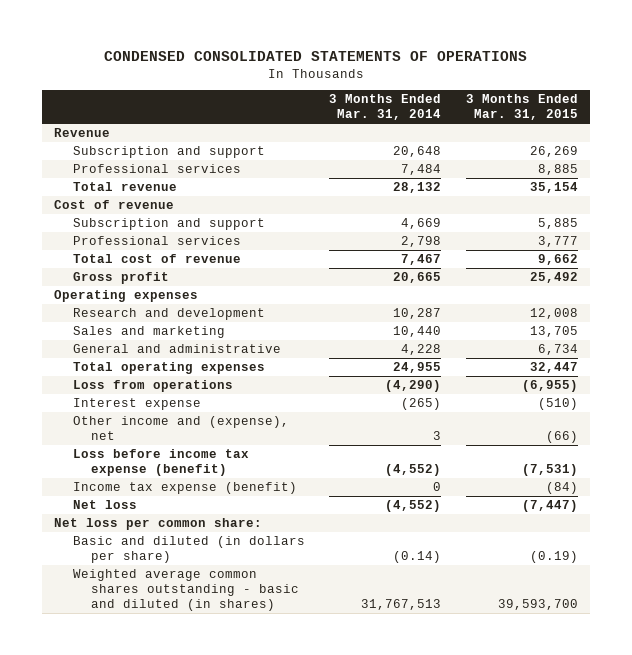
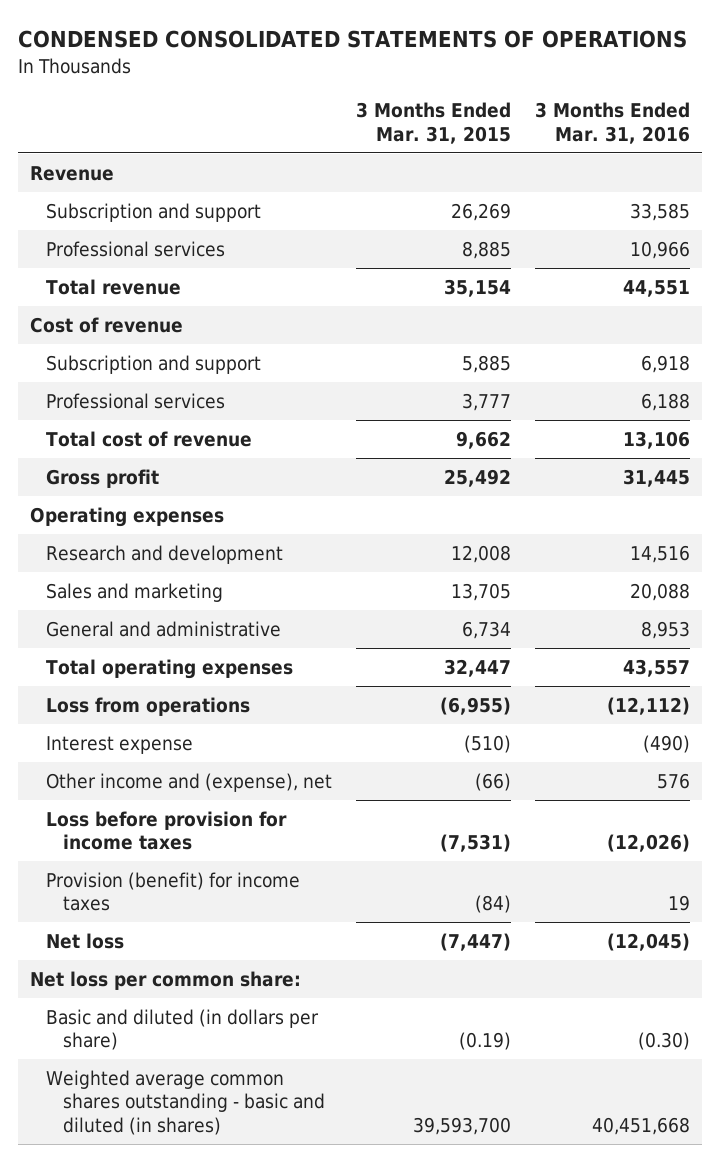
- | 3 Months Ended Mar. 31, 2014 | 3 Months Ended Mar. 31, 2015
+ | 3 Months Ended Mar. 31, 2015 | 3 Months Ended Mar. 31, 2016
- Loss before income tax expense (benefit) | (4,552) | (7,531)
- Income tax expense (benefit) | 0 | (84)
+ Loss before provision for income taxes | (7,531) | (12,026)
+ Provision (benefit) for income taxes | (84) | 19

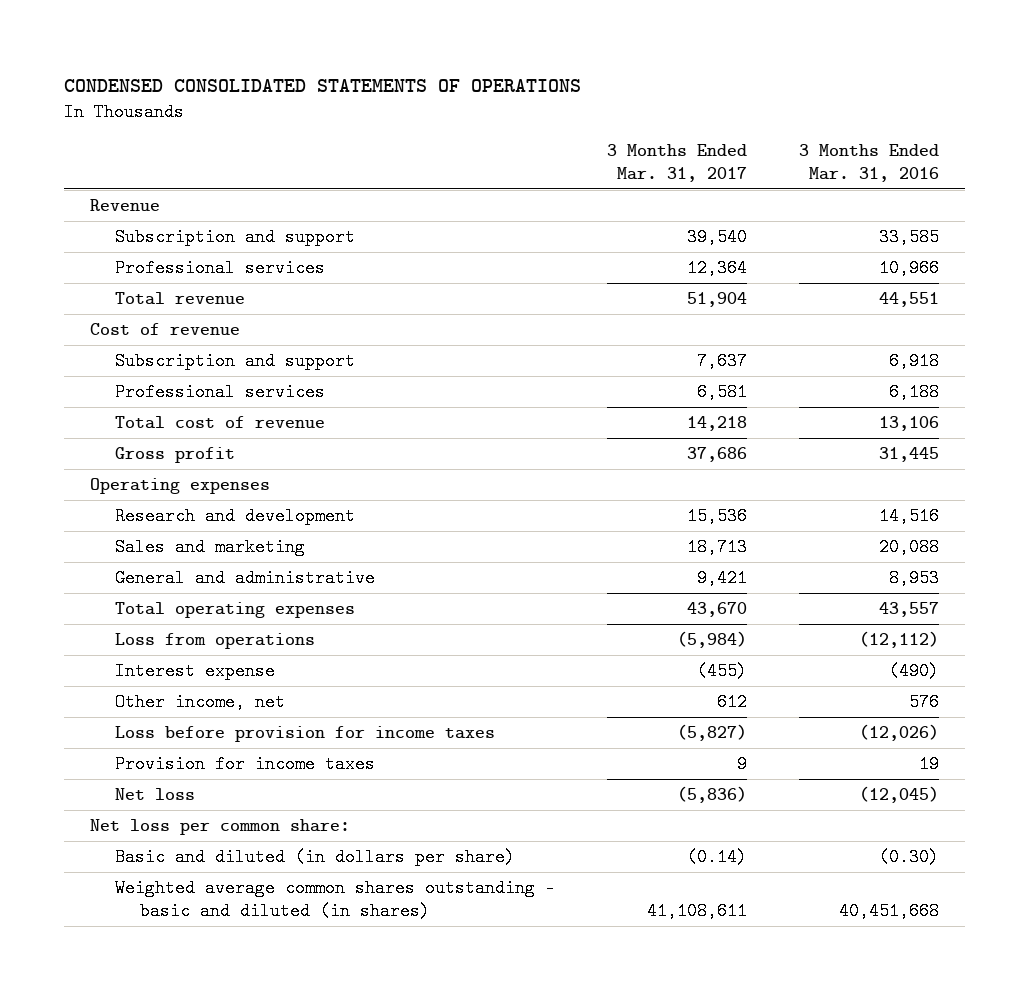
- | 3 Months Ended Mar. 31, 2015 | 3 Months Ended Mar. 31, 2016
+ | 3 Months Ended Mar. 31, 2017 | 3 Months Ended Mar. 31, 2016
- Other income and (expense), net | (66) | 576
+ Other income, net | 612 | 576
- Provision (benefit) for income taxes | (84) | 19
+ Provision for income taxes | 9 | 19

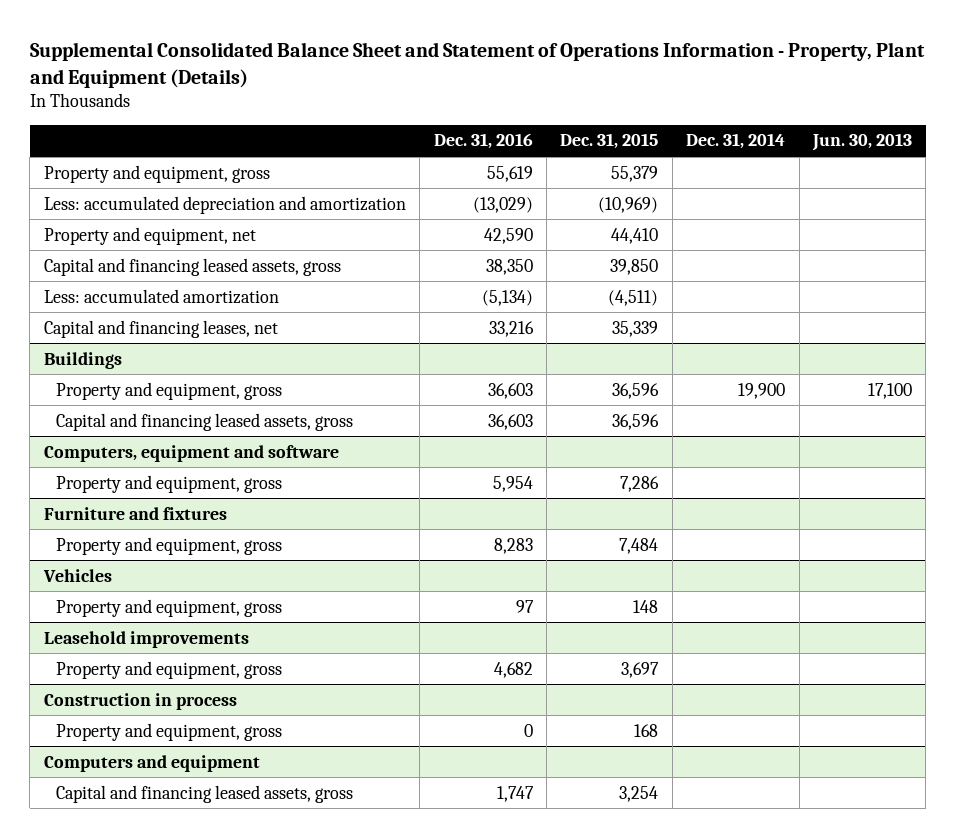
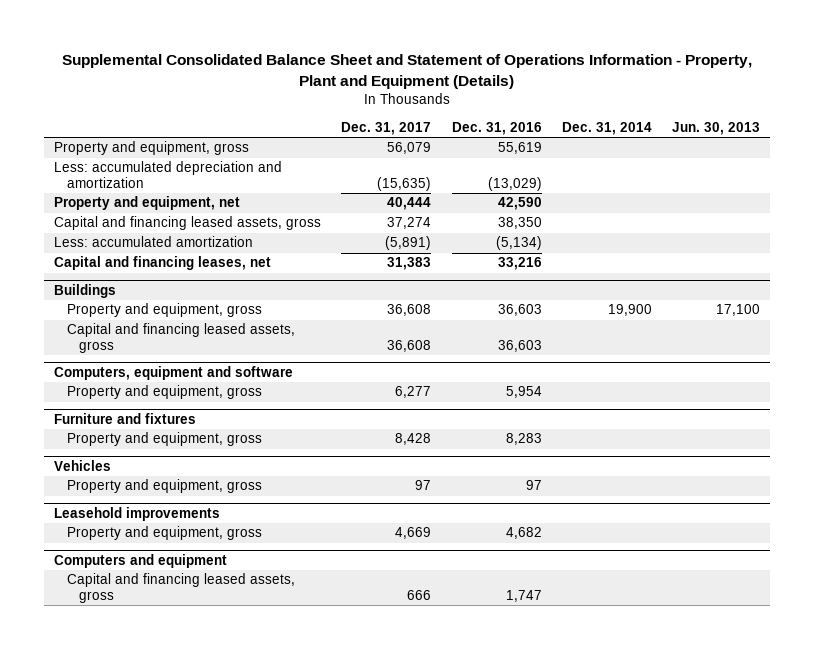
- | Dec. 31, 2016 | Dec. 31, 2015 | Dec. 31, 2014 | Jun. 30, 2013
+ | Dec. 31, 2017 | Dec. 31, 2016 | Dec. 31, 2014 | Jun. 30, 2013
- Construction in process
- Property and equipment, gross | 0 | 168 | |

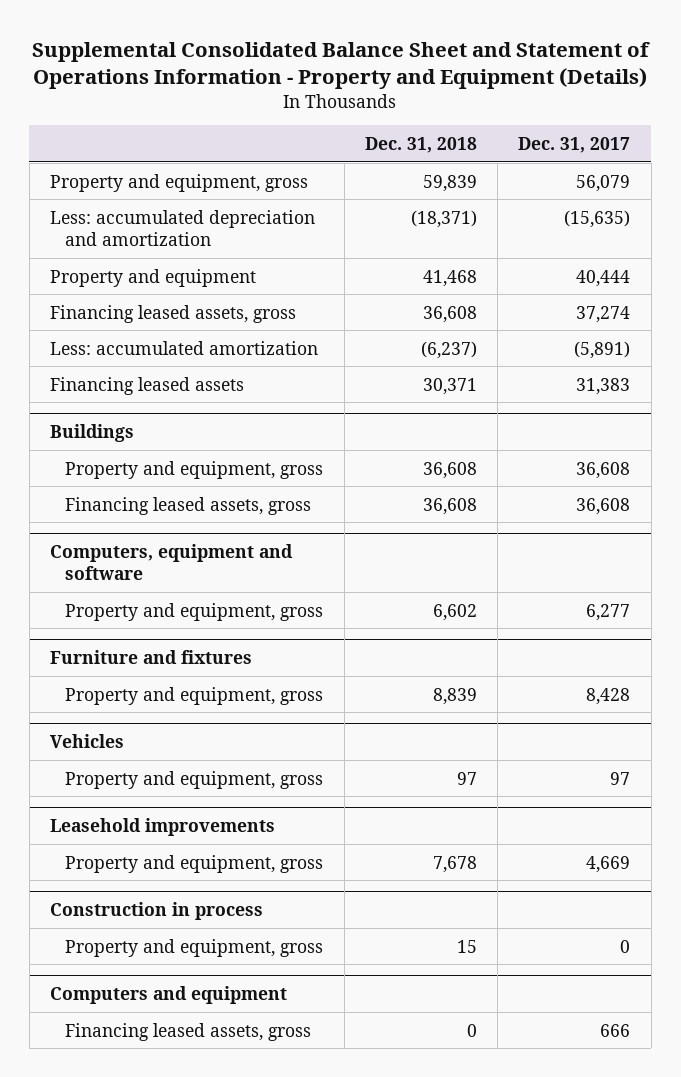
- Supplemental Consolidated Balance Sheet and Statement of Operations Information - Property, Plant and Equipment (Details)
+ Supplemental Consolidated Balance Sheet and Statement of Operations Information - Property and Equipment (Details)
- | Dec. 31, 2017 | Dec. 31, 2016 | Dec. 31, 2014 | Jun. 30, 2013
+ | Dec. 31, 2018 | Dec. 31, 2017
- Property and equipment, net | 40,444 | 42,590 | |
- Capital and financing leased assets, gross | 37,274 | 38,350 | |
+ Property and equipment | 41,468 | 40,444
+ Financing leased assets, gross | 36,608 | 37,274
- Capital and financing leases, net | 31,383 | 33,216 | |
+ Financing leased assets | 30,371 | 31,383
@ Buildings
- Capital and financing leased assets, gross | 36,608 | 36,603 | |
+ Financing leased assets, gross | 36,608 | 36,608
+ Construction in process
+ Property and equipment, gross | 15 | 0
@ Computers and equipment
- Capital and financing leased assets, gross | 666 | 1,747 | |
+ Financing leased assets, gross | 0 | 666

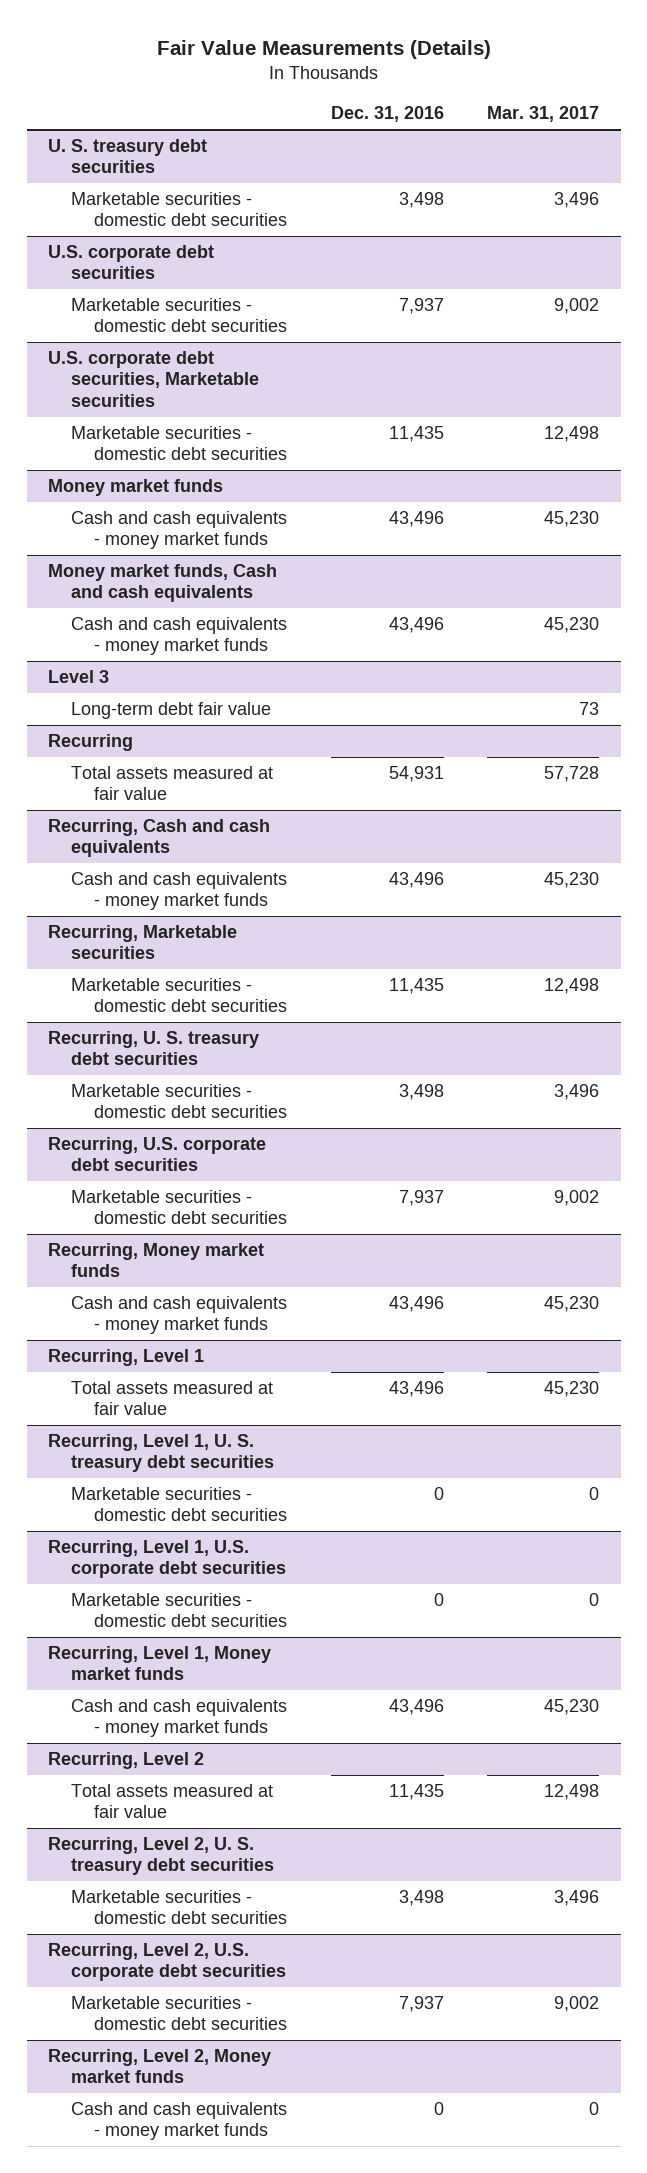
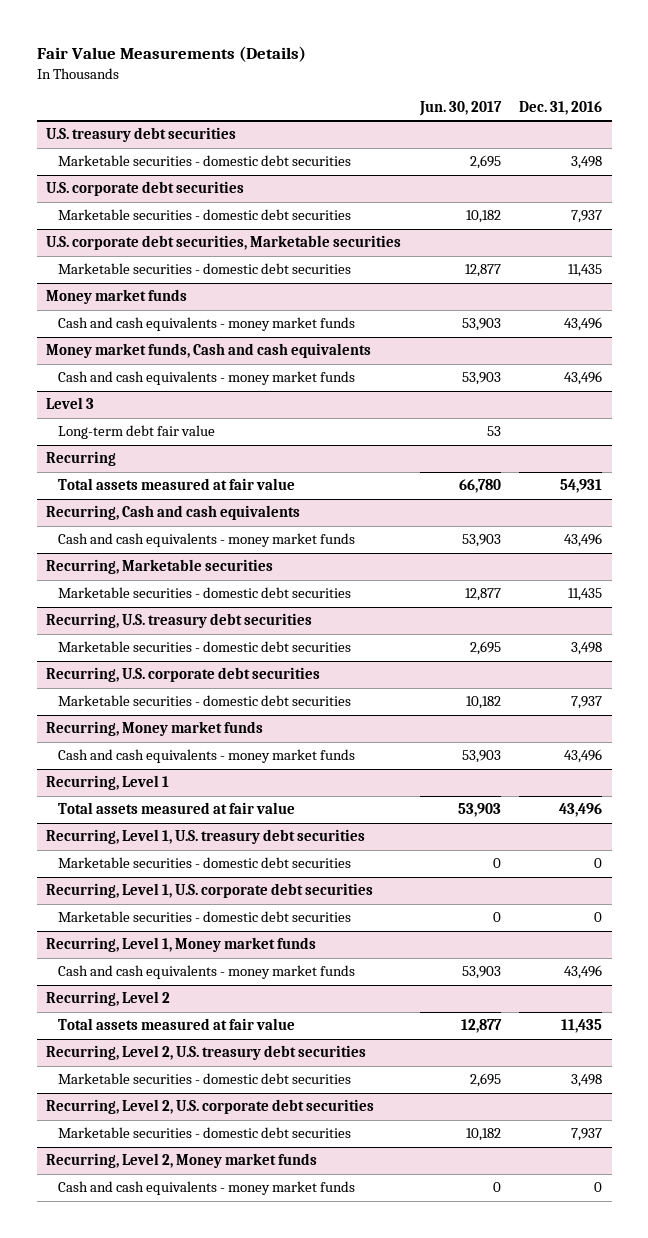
- | Dec. 31, 2016 | Mar. 31, 2017
+ | Jun. 30, 2017 | Dec. 31, 2016
- U. S. treasury debt securities
+ U.S. treasury debt securities
- Recurring, U. S. treasury debt securities
+ Recurring, U.S. treasury debt securities
- Recurring, Level 1, U. S. treasury debt securities
+ Recurring, Level 1, U.S. treasury debt securities
- Recurring, Level 2, U. S. treasury debt securities
+ Recurring, Level 2, U.S. treasury debt securities

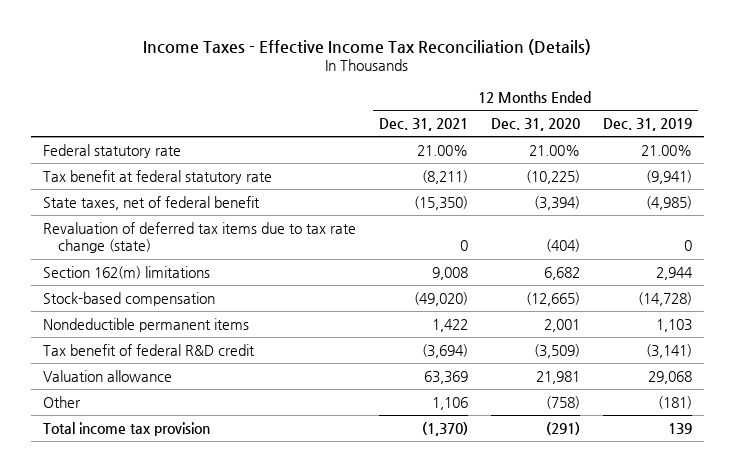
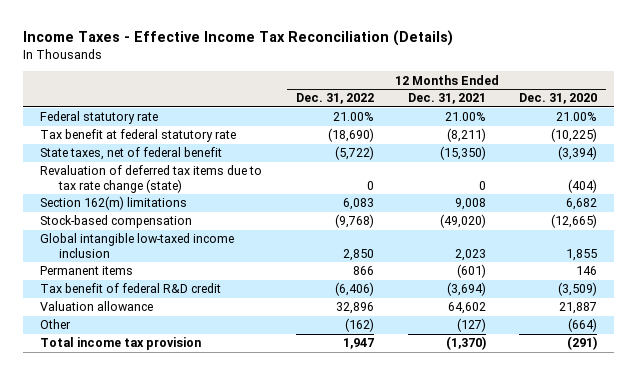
- | 12 Months Ended Dec. 31, 2021 | 12 Months Ended Dec. 31, 2020 | 12 Months Ended Dec. 31, 2019
+ | 12 Months Ended Dec. 31, 2022 | 12 Months Ended Dec. 31, 2021 | 12 Months Ended Dec. 31, 2020
- Nondeductible permanent items | 1,422 | 2,001 | 1,103
+ Global intangible low-taxed income inclusion | 2,850 | 2,023 | 1,855
+ Permanent items | 866 | (601) | 146
- Valuation allowance | 63,369 | 21,981 | 29,068
- Other | 1,106 | (758) | (181)
+ Valuation allowance | 32,896 | 64,602 | 21,887
+ Other | (162) | (127) | (664)

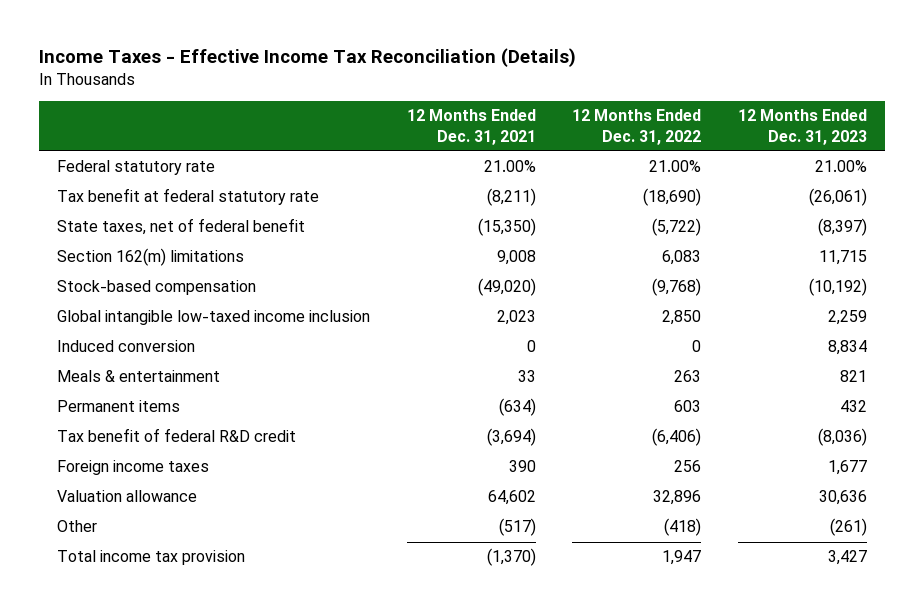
- | 12 Months Ended Dec. 31, 2022 | 12 Months Ended Dec. 31, 2021 | 12 Months Ended Dec. 31, 2020
+ | 12 Months Ended Dec. 31, 2021 | 12 Months Ended Dec. 31, 2022 | 12 Months Ended Dec. 31, 2023
- Revaluation of deferred tax items due to tax rate change (state) | 0 | 0 | (404)
- Permanent items | 866 | (601) | 146
+ Induced conversion | 0 | 0 | 8,834
+ Meals & entertainment | 33 | 263 | 821
+ Permanent items | (634) | 603 | 432
+ Foreign income taxes | 390 | 256 | 1,677
- Other | (162) | (127) | (664)
+ Other | (517) | (418) | (261)

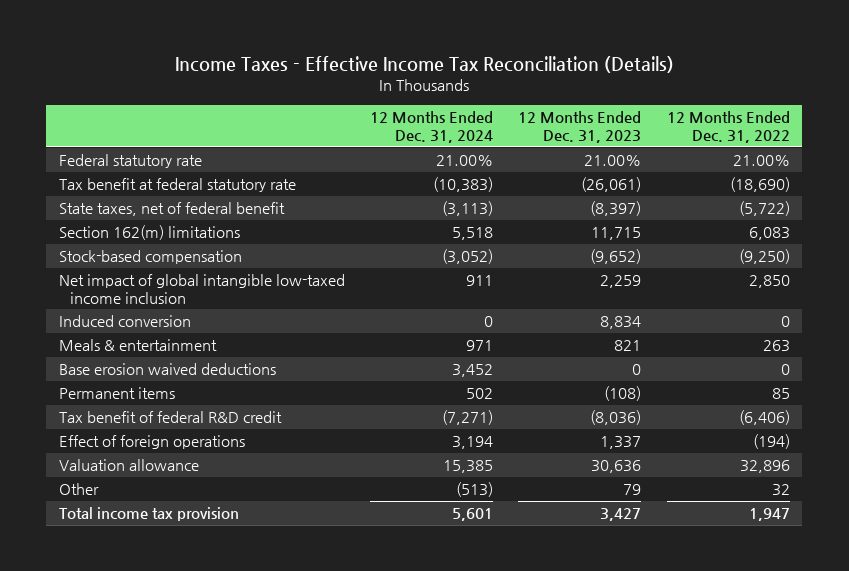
- | 12 Months Ended Dec. 31, 2021 | 12 Months Ended Dec. 31, 2022 | 12 Months Ended Dec. 31, 2023
+ | 12 Months Ended Dec. 31, 2024 | 12 Months Ended Dec. 31, 2023 | 12 Months Ended Dec. 31, 2022
- Stock-based compensation | (49,020) | (9,768) | (10,192)
- Global intangible low-taxed income inclusion | 2,023 | 2,850 | 2,259
+ Stock-based compensation | (3,052) | (9,652) | (9,250)
+ Net impact of global intangible low-taxed income inclusion | 911 | 2,259 | 2,850
- Permanent items | (634) | 603 | 432
+ Base erosion waived deductions | 3,452 | 0 | 0
+ Permanent items | 502 | (108) | 85
- Foreign income taxes | 390 | 256 | 1,677
+ Effect of foreign operations | 3,194 | 1,337 | (194)
- Other | (517) | (418) | (261)
+ Other | (513) | 79 | 32

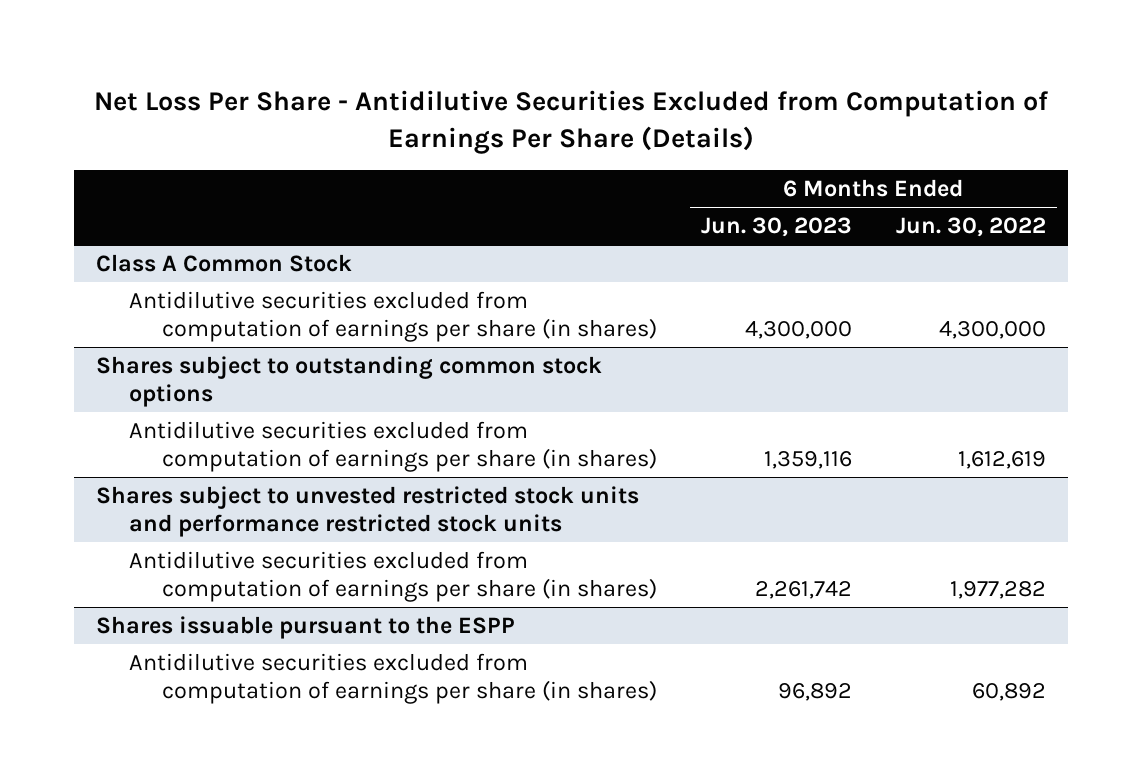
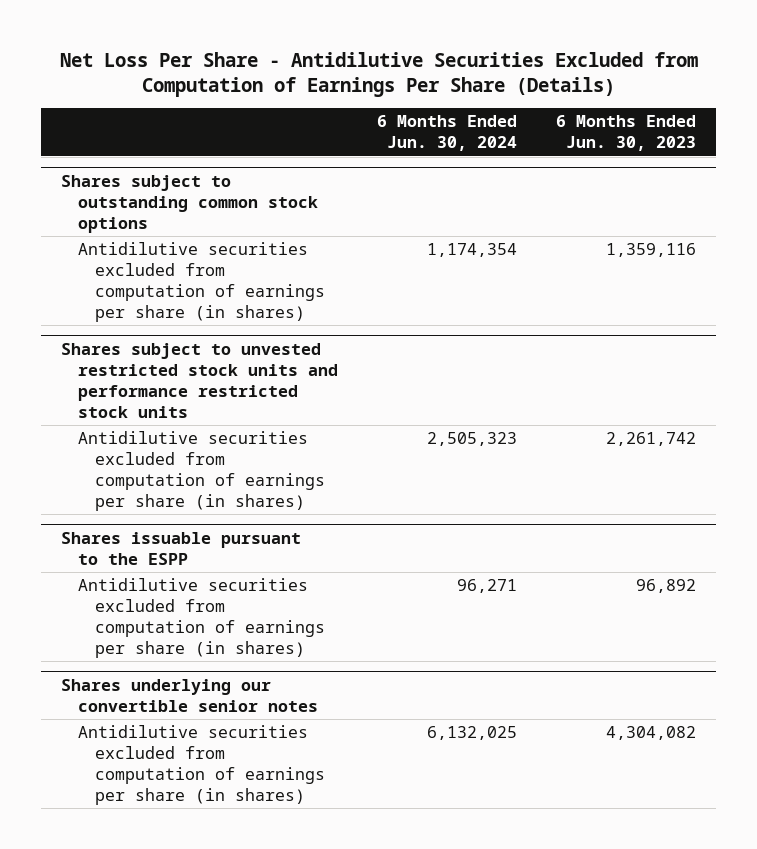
- | 6 Months Ended Jun. 30, 2023 | 6 Months Ended Jun. 30, 2022
+ | 6 Months Ended Jun. 30, 2024 | 6 Months Ended Jun. 30, 2023
- Class A Common Stock
- Antidilutive securities excluded from computation of earnings per share (in shares) | 4,300,000 | 4,300,000
+ Shares underlying our convertible senior notes
+ Antidilutive securities excluded from computation of earnings per share (in shares) | 6,132,025 | 4,304,082

